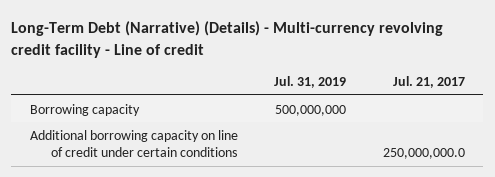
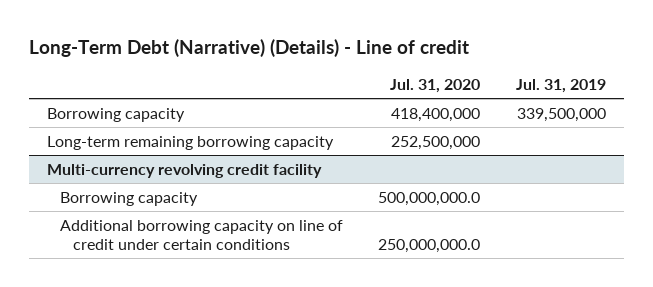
- Long-Term Debt (Narrative) (Details) - Multi-currency revolving credit facility - Line of credit
+ Long-Term Debt (Narrative) (Details) - Line of credit
- | Jul. 31, 2019 | Jul. 21, 2017
+ | Jul. 31, 2020 | Jul. 31, 2019
- Borrowing capacity | 500,000,000 |
- Additional borrowing capacity on line of credit under certain conditions | | 250,000,000.0
+ Borrowing capacity | 418,400,000 | 339,500,000
+ Long-term remaining borrowing capacity | 252,500,000 |
+ Multi-currency revolving credit facility
+ Borrowing capacity | 500,000,000.0 |
+ Additional borrowing capacity on line of credit under certain conditions | 250,000,000.0 |

